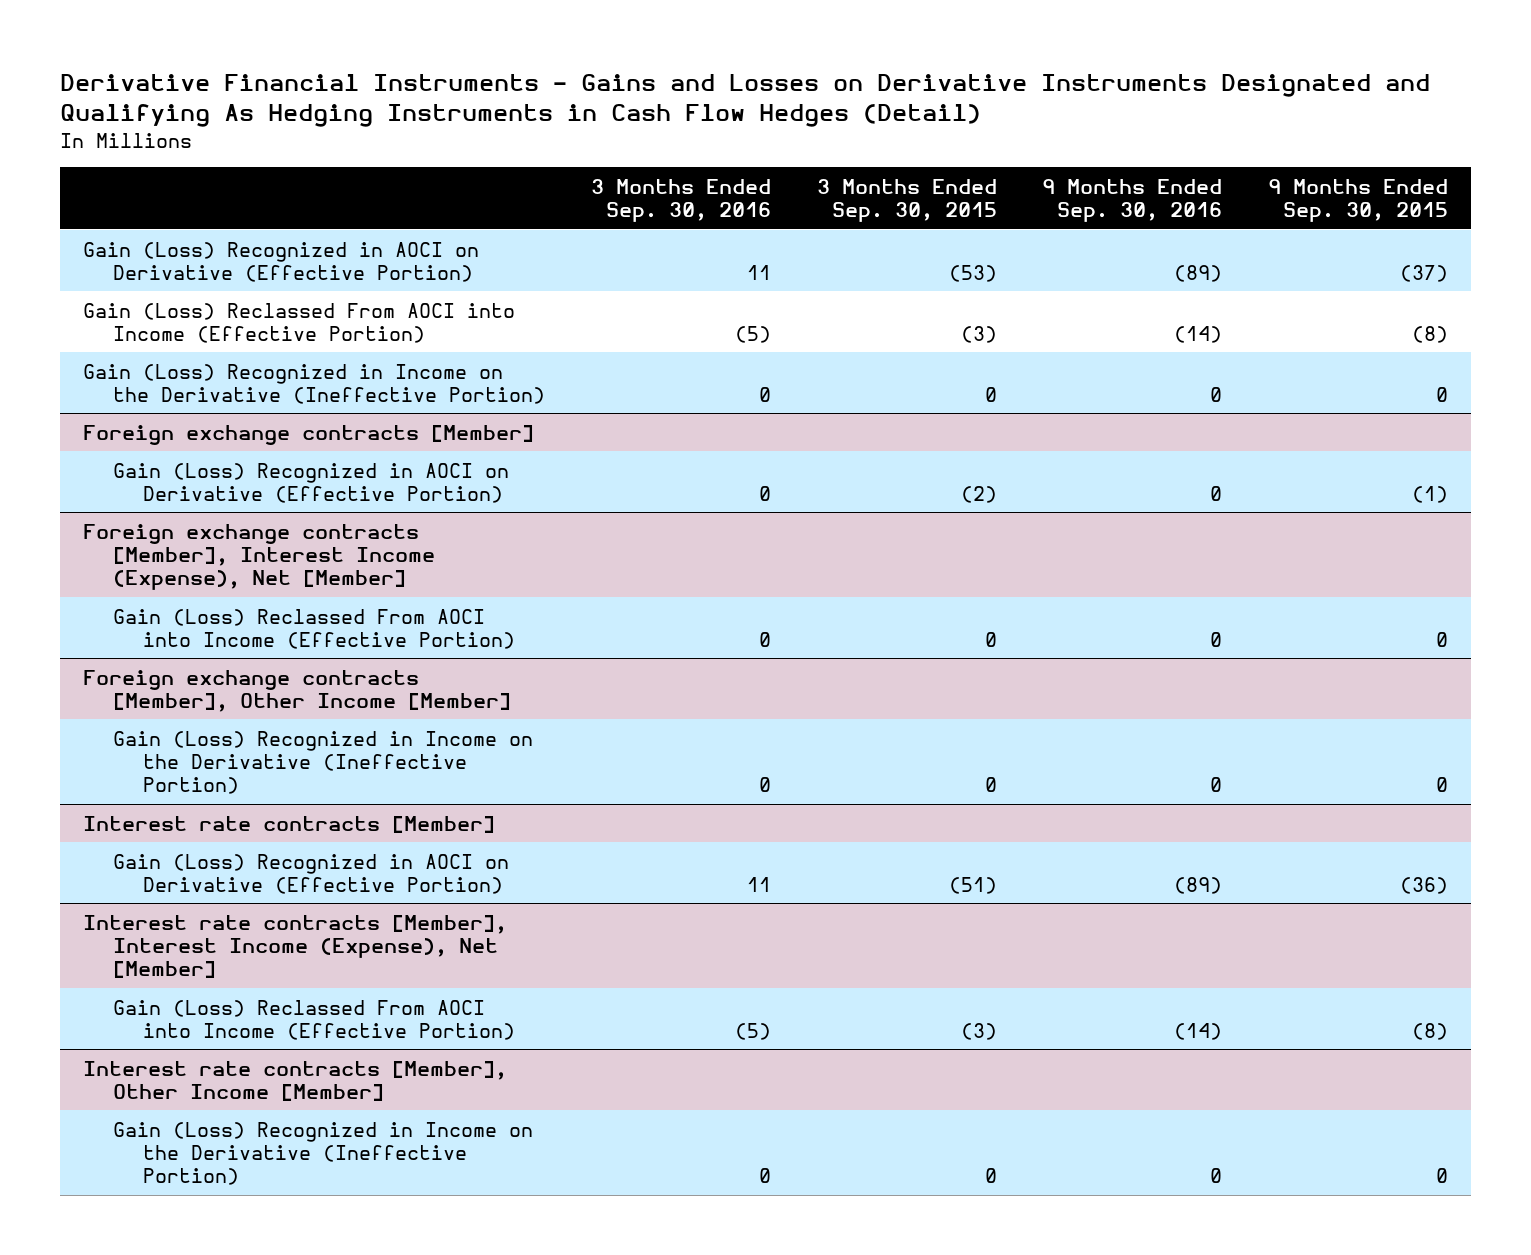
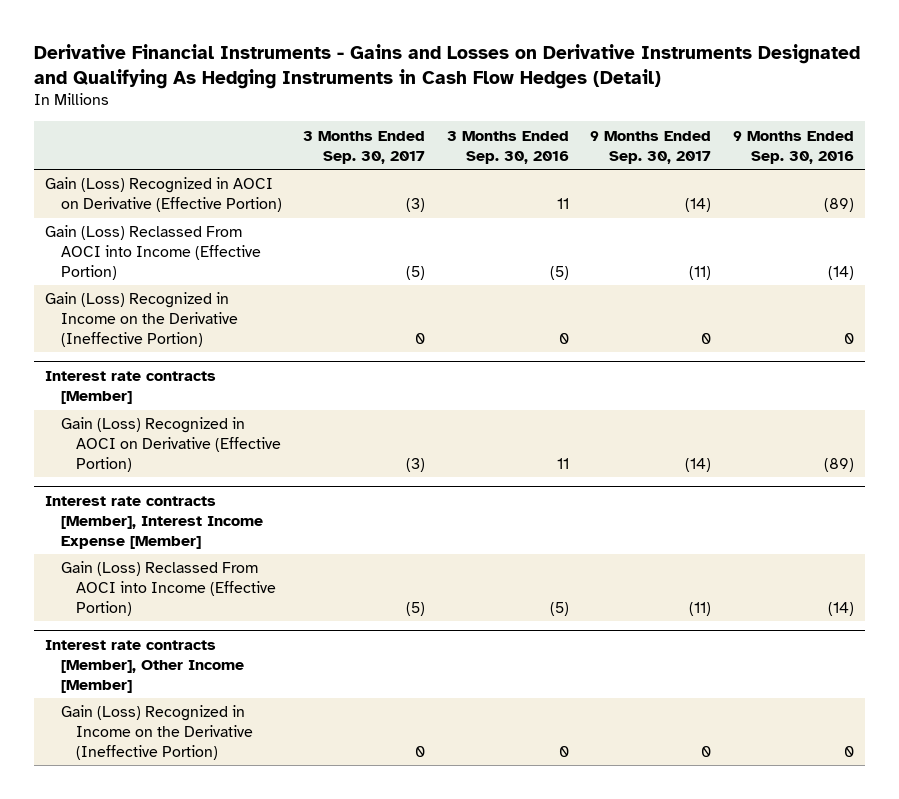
- | 3 Months Ended Sep. 30, 2016 | 3 Months Ended Sep. 30, 2015 | 9 Months Ended Sep. 30, 2016 | 9 Months Ended Sep. 30, 2015
+ | 3 Months Ended Sep. 30, 2017 | 3 Months Ended Sep. 30, 2016 | 9 Months Ended Sep. 30, 2017 | 9 Months Ended Sep. 30, 2016
- Foreign exchange contracts [Member]
- Gain (Loss) Recognized in AOCI on Derivative (Effective Portion) | 0 | (2) | 0 | (1)
- Foreign exchange contracts [Member], Interest Income (Expense), Net [Member]
- Gain (Loss) Reclassed From AOCI into Income (Effective Portion) | 0 | 0 | 0 | 0
- Foreign exchange contracts [Member], Other Income [Member]
- Gain (Loss) Recognized in Income on the Derivative (Ineffective Portion) | 0 | 0 | 0 | 0
- Interest rate contracts [Member], Interest Income (Expense), Net [Member]
+ Interest rate contracts [Member], Interest Income Expense [Member]

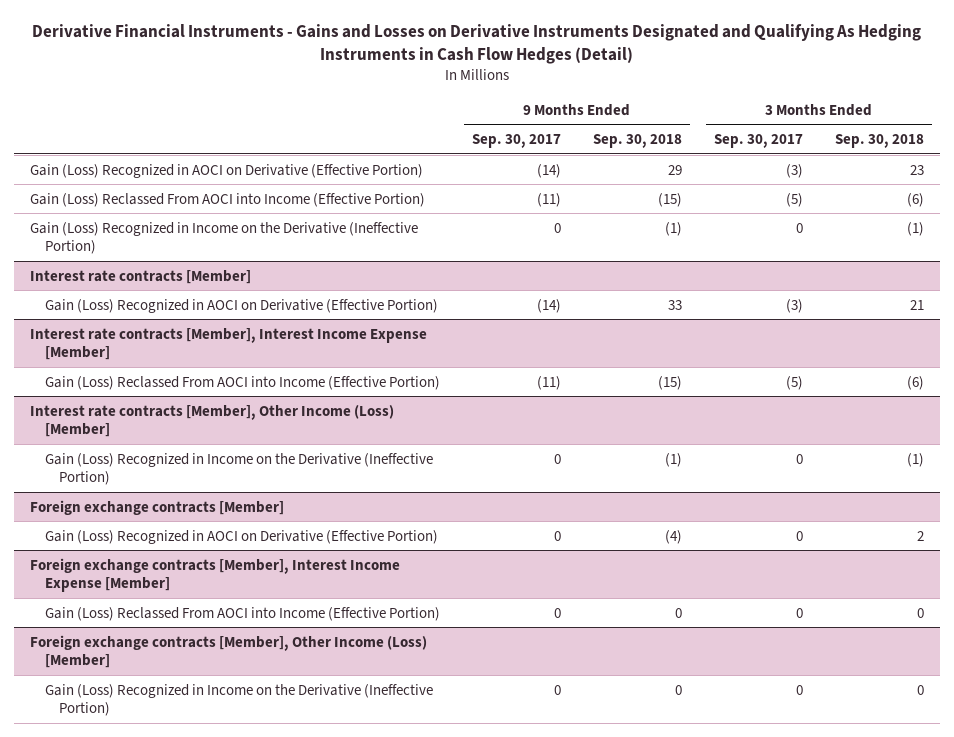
- | 3 Months Ended Sep. 30, 2017 | 3 Months Ended Sep. 30, 2016 | 9 Months Ended Sep. 30, 2017 | 9 Months Ended Sep. 30, 2016
+ | 9 Months Ended Sep. 30, 2017 | 9 Months Ended Sep. 30, 2018 | 3 Months Ended Sep. 30, 2017 | 3 Months Ended Sep. 30, 2018
- Interest rate contracts [Member], Other Income [Member]
+ Interest rate contracts [Member], Other Income (Loss) [Member]
+ Foreign exchange contracts [Member]
+ Gain (Loss) Recognized in AOCI on Derivative (Effective Portion) | 0 | (4) | 0 | 2
+ Foreign exchange contracts [Member], Interest Income Expense [Member]
+ Gain (Loss) Reclassed From AOCI into Income (Effective Portion) | 0 | 0 | 0 | 0
+ Foreign exchange contracts [Member], Other Income (Loss) [Member]
+ Gain (Loss) Recognized in Income on the Derivative (Ineffective Portion) | 0 | 0 | 0 | 0

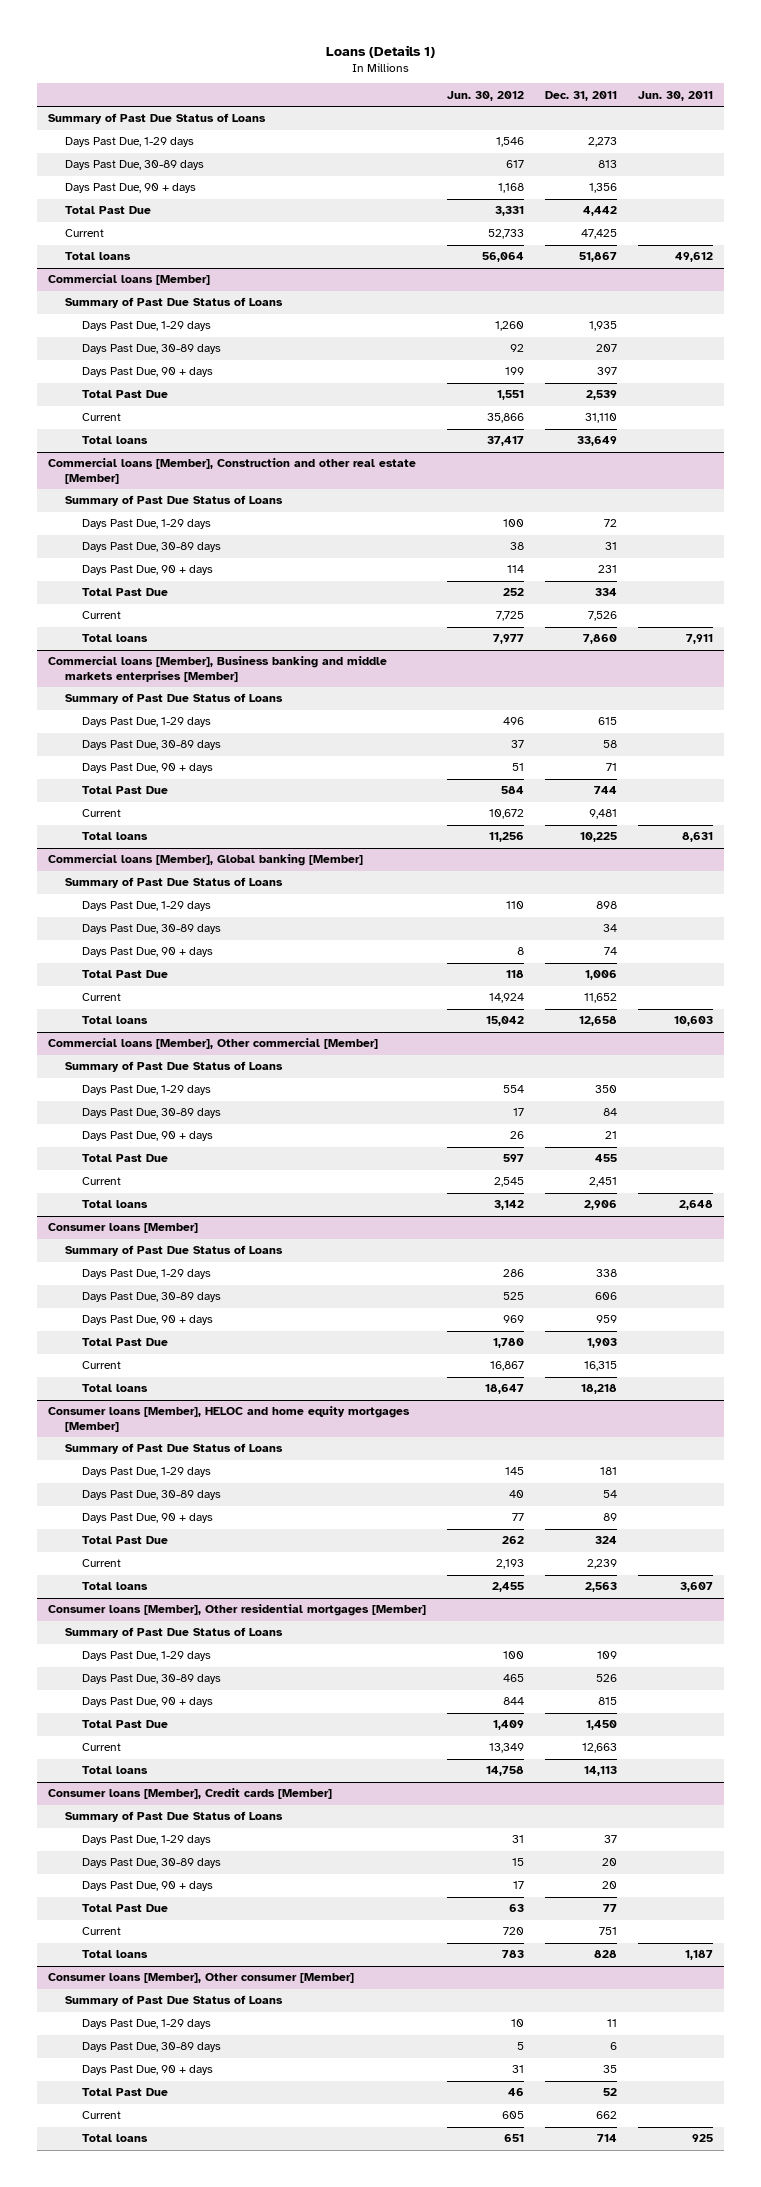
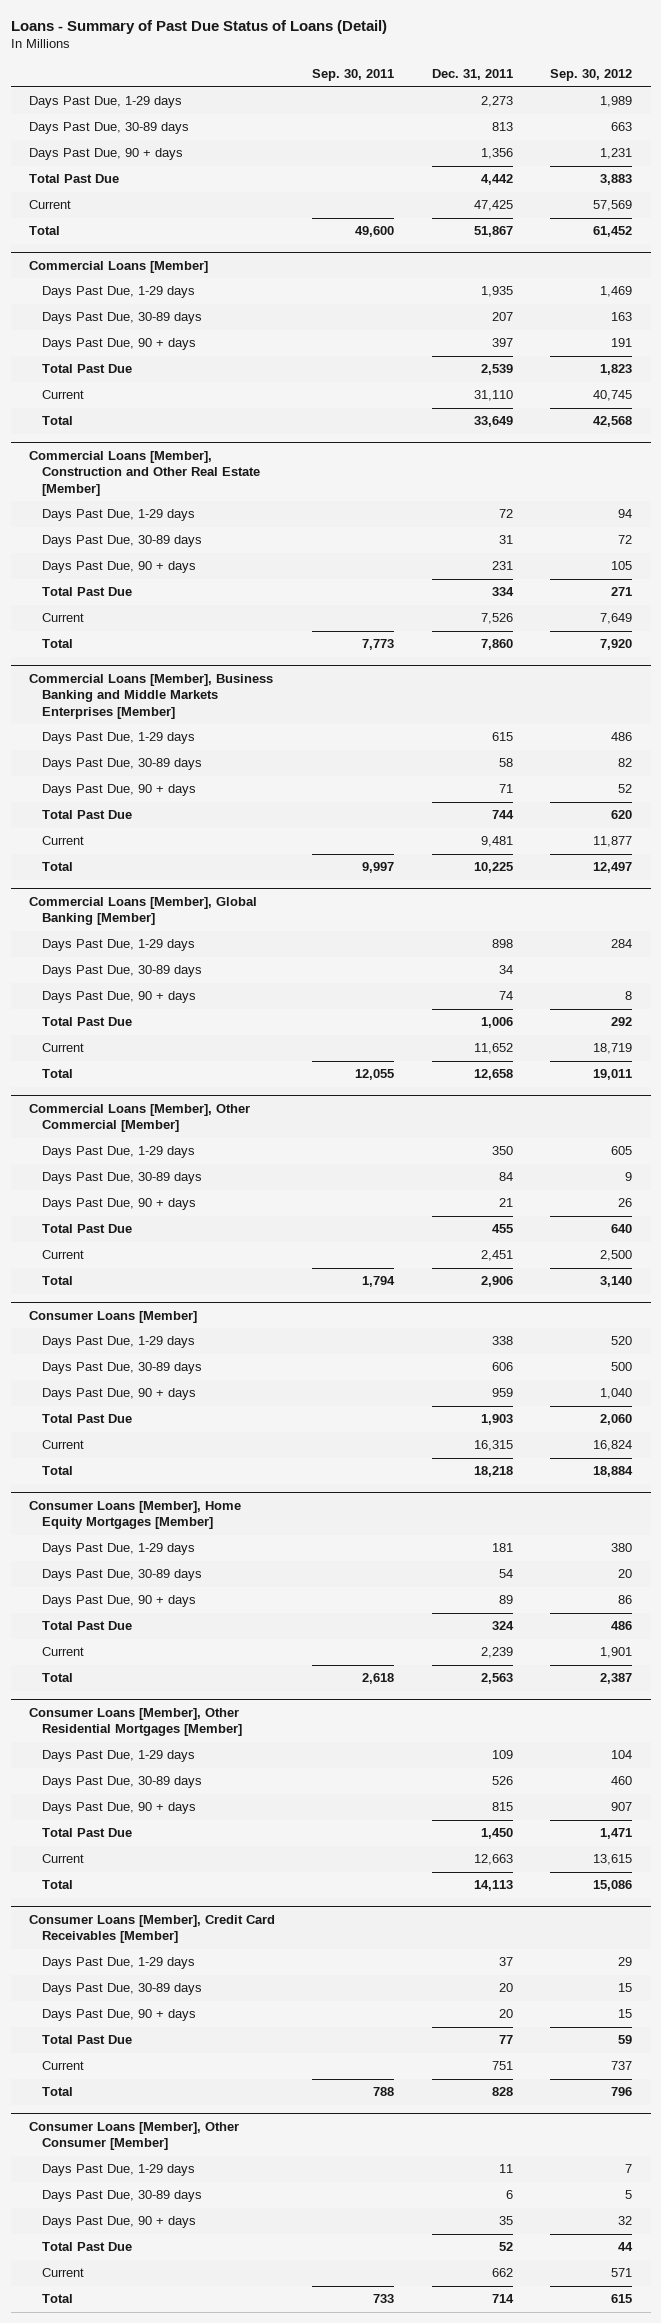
- Loans (Details 1)
+ Loans - Summary of Past Due Status of Loans (Detail)
- | Jun. 30, 2012 | Dec. 31, 2011 | Jun. 30, 2011
+ | Sep. 30, 2011 | Dec. 31, 2011 | Sep. 30, 2012
- Summary of Past Due Status of Loans
- Total loans | 56,064 | 51,867 | 49,612
- Commercial loans [Member]
- Summary of Past Due Status of Loans
+ Total | 49,600 | 51,867 | 61,452
+ Commercial Loans [Member]
- Total loans | 37,417 | 33,649 |
- Commercial loans [Member], Construction and other real estate [Member]
- Summary of Past Due Status of Loans
+ Total | | 33,649 | 42,568
+ Commercial Loans [Member], Construction and Other Real Estate [Member]
- Total loans | 7,977 | 7,860 | 7,911
- Commercial loans [Member], Business banking and middle markets enterprises [Member]
- Summary of Past Due Status of Loans
+ Total | 7,773 | 7,860 | 7,920
+ Commercial Loans [Member], Business Banking and Middle Markets Enterprises [Member]
- Total loans | 11,256 | 10,225 | 8,631
- Commercial loans [Member], Global banking [Member]
- Summary of Past Due Status of Loans
+ Total | 9,997 | 10,225 | 12,497
+ Commercial Loans [Member], Global Banking [Member]
- Total loans | 15,042 | 12,658 | 10,603
- Commercial loans [Member], Other commercial [Member]
- Summary of Past Due Status of Loans
+ Total | 12,055 | 12,658 | 19,011
+ Commercial Loans [Member], Other Commercial [Member]
- Total loans | 3,142 | 2,906 | 2,648
- Consumer loans [Member]
- Summary of Past Due Status of Loans
+ Total | 1,794 | 2,906 | 3,140
+ Consumer Loans [Member]
- Total loans | 18,647 | 18,218 |
- Consumer loans [Member], HELOC and home equity mortgages [Member]
- Summary of Past Due Status of Loans
+ Total | | 18,218 | 18,884
+ Consumer Loans [Member], Home Equity Mortgages [Member]
- Total loans | 2,455 | 2,563 | 3,607
- Consumer loans [Member], Other residential mortgages [Member]
- Summary of Past Due Status of Loans
+ Total | 2,618 | 2,563 | 2,387
+ Consumer Loans [Member], Other Residential Mortgages [Member]
- Total loans | 14,758 | 14,113 |
- Consumer loans [Member], Credit cards [Member]
- Summary of Past Due Status of Loans
+ Total | | 14,113 | 15,086
+ Consumer Loans [Member], Credit Card Receivables [Member]
- Total loans | 783 | 828 | 1,187
- Consumer loans [Member], Other consumer [Member]
- Summary of Past Due Status of Loans
+ Total | 788 | 828 | 796
+ Consumer Loans [Member], Other Consumer [Member]
- Total loans | 651 | 714 | 925
+ Total | 733 | 714 | 615

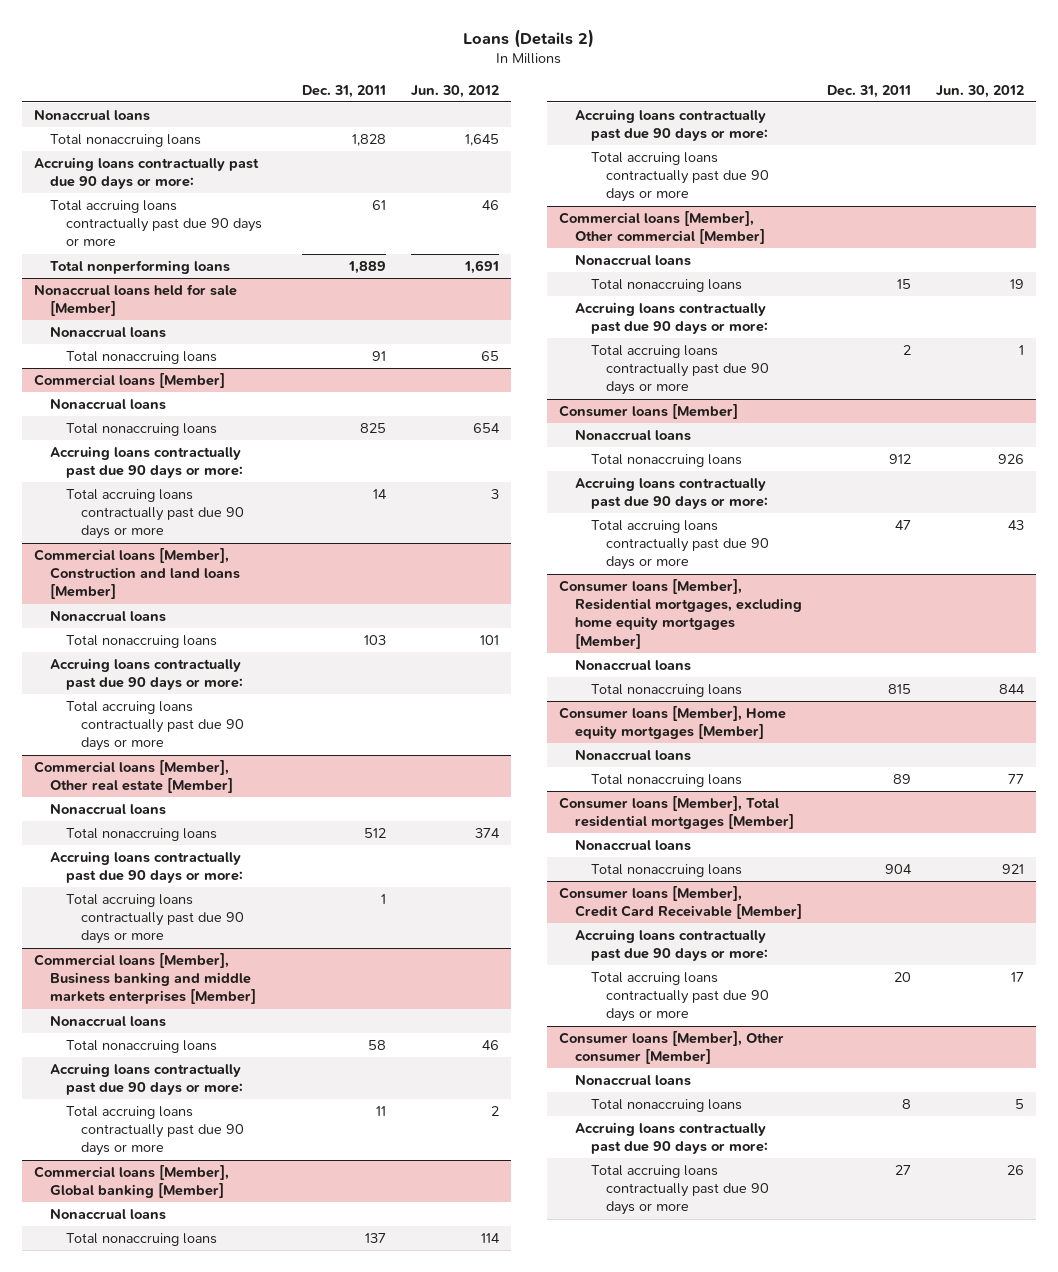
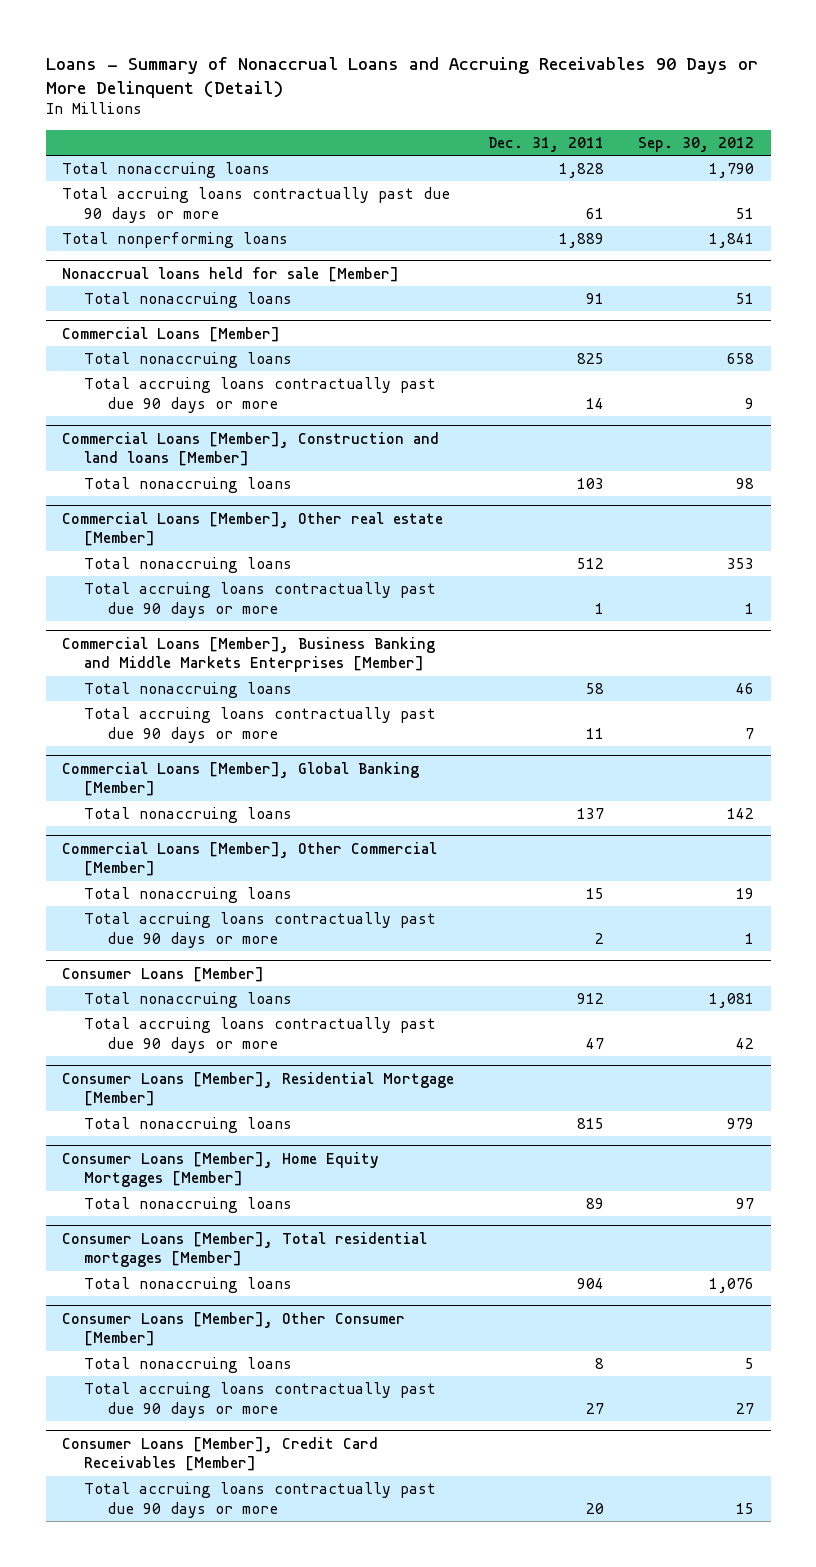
- Loans (Details 2)
+ Loans - Summary of Nonaccrual Loans and Accruing Receivables 90 Days or More Delinquent (Detail)
- | Dec. 31, 2011 | Jun. 30, 2012
+ | Dec. 31, 2011 | Sep. 30, 2012
- Nonaccrual loans
- Accruing loans contractually past due 90 days or more:
@ Nonaccrual loans held for sale [Member]
- Nonaccrual loans
- Commercial loans [Member]
- Nonaccrual loans
+ Commercial Loans [Member]
- Accruing loans contractually past due 90 days or more:
- Commercial loans [Member], Construction and land loans [Member]
- Nonaccrual loans
+ Commercial Loans [Member], Construction and land loans [Member]
- Accruing loans contractually past due 90 days or more:
- Total accruing loans contractually past due 90 days or more
- Commercial loans [Member], Other real estate [Member]
- Nonaccrual loans
+ Commercial Loans [Member], Other real estate [Member]
- Accruing loans contractually past due 90 days or more:
- Commercial loans [Member], Business banking and middle markets enterprises [Member]
- Nonaccrual loans
+ Commercial Loans [Member], Business Banking and Middle Markets Enterprises [Member]
- Accruing loans contractually past due 90 days or more:
- Commercial loans [Member], Global banking [Member]
- Nonaccrual loans
+ Commercial Loans [Member], Global Banking [Member]
- Accruing loans contractually past due 90 days or more:
- Total accruing loans contractually past due 90 days or more
- Commercial loans [Member], Other commercial [Member]
- Nonaccrual loans
+ Commercial Loans [Member], Other Commercial [Member]
- Accruing loans contractually past due 90 days or more:
- Consumer loans [Member]
- Nonaccrual loans
+ Consumer Loans [Member]
- Accruing loans contractually past due 90 days or more:
- Consumer loans [Member], Residential mortgages, excluding home equity mortgages [Member]
- Nonaccrual loans
+ Consumer Loans [Member], Residential Mortgage [Member]
- Consumer loans [Member], Home equity mortgages [Member]
- Nonaccrual loans
+ Consumer Loans [Member], Home Equity Mortgages [Member]
- Consumer loans [Member], Total residential mortgages [Member]
- Nonaccrual loans
+ Consumer Loans [Member], Total residential mortgages [Member]
- Consumer loans [Member], Credit Card Receivable [Member]
- Accruing loans contractually past due 90 days or more:
- Total accruing loans contractually past due 90 days or more | 20 | 17
- Consumer loans [Member], Other consumer [Member]
- Nonaccrual loans
+ Consumer Loans [Member], Other Consumer [Member]
- Accruing loans contractually past due 90 days or more:
+ Consumer Loans [Member], Credit Card Receivables [Member]
+ Total accruing loans contractually past due 90 days or more | 20 | 15

